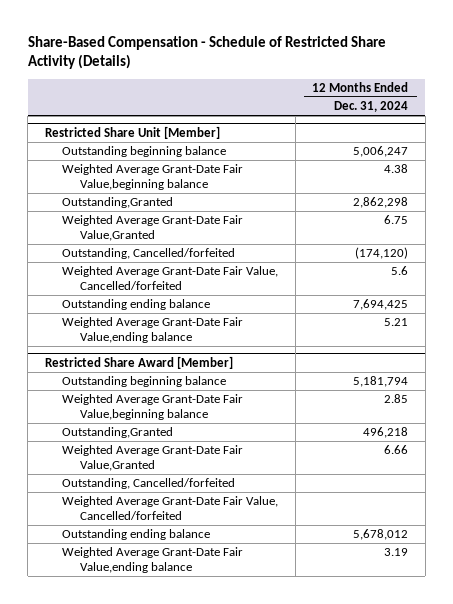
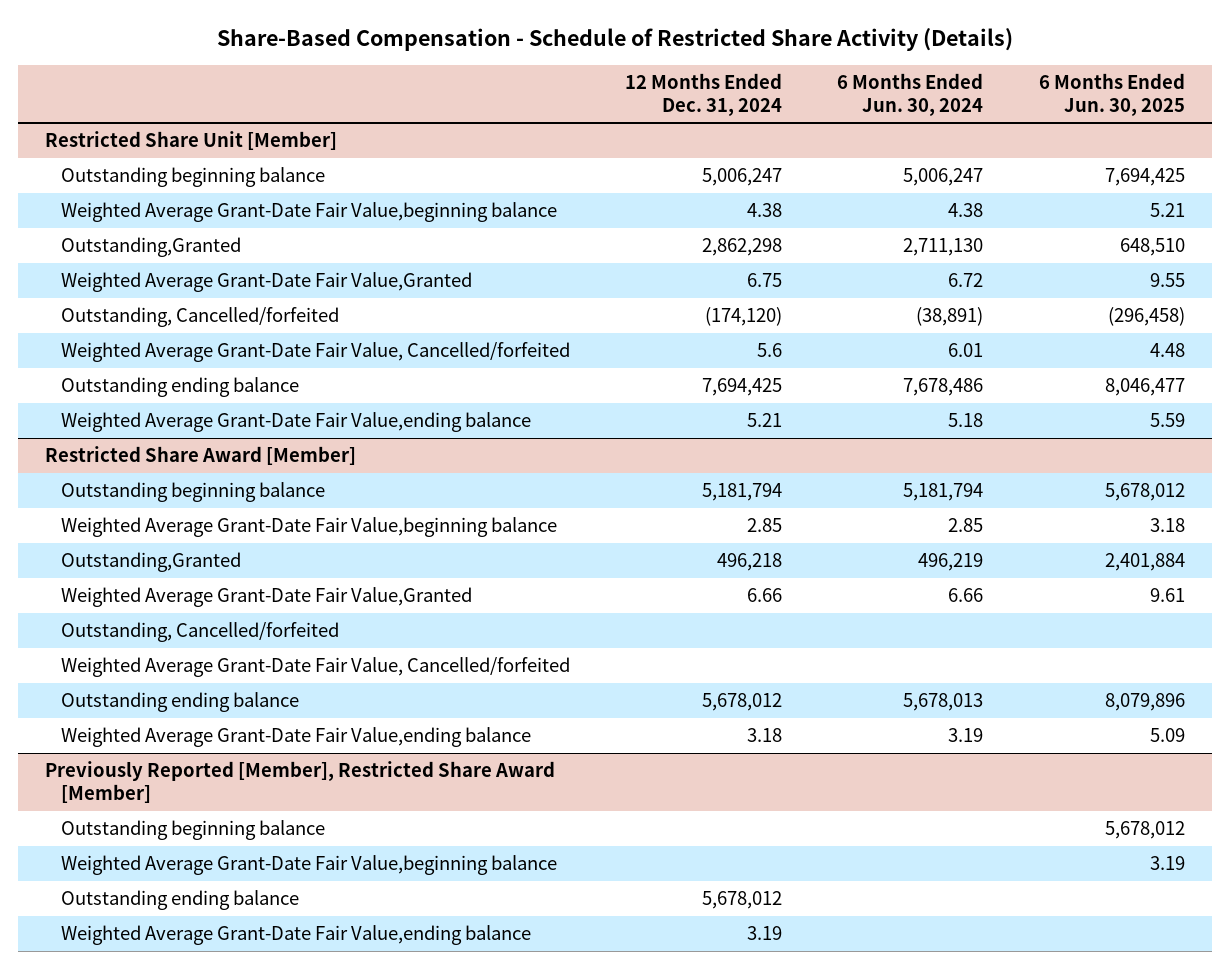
- | 12 Months Ended Dec. 31, 2024
+ | 12 Months Ended Dec. 31, 2024 | 6 Months Ended Jun. 30, 2024 | 6 Months Ended Jun. 30, 2025
@ Restricted Share Award [Member]
+ Weighted Average Grant-Date Fair Value,ending balance | 3.18 | 3.19 | 5.09
+ Previously Reported [Member], Restricted Share Award [Member]
+ Outstanding beginning balance | | | 5,678,012
+ Weighted Average Grant-Date Fair Value,beginning balance | | | 3.19
+ Outstanding ending balance | 5,678,012 | |

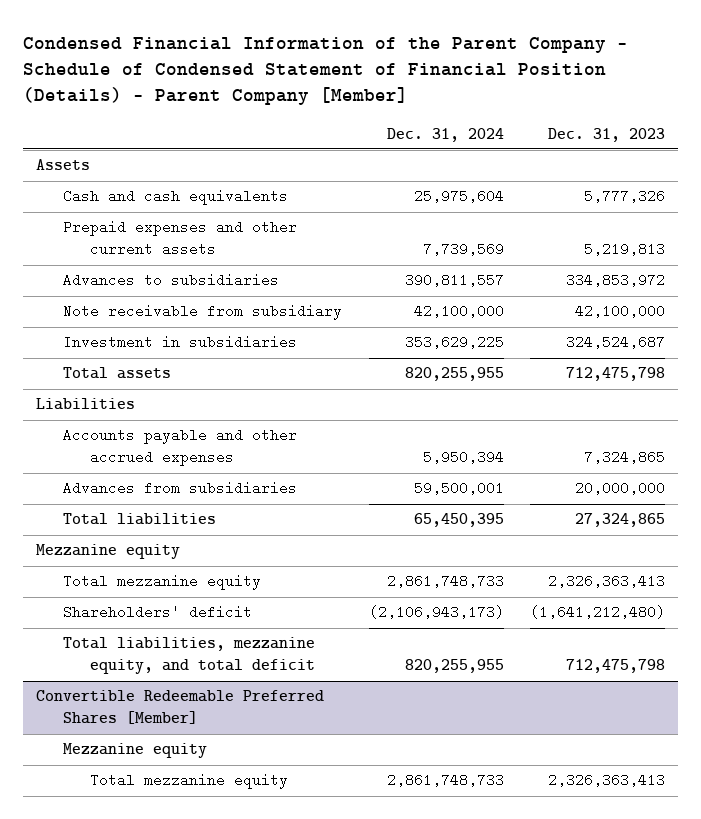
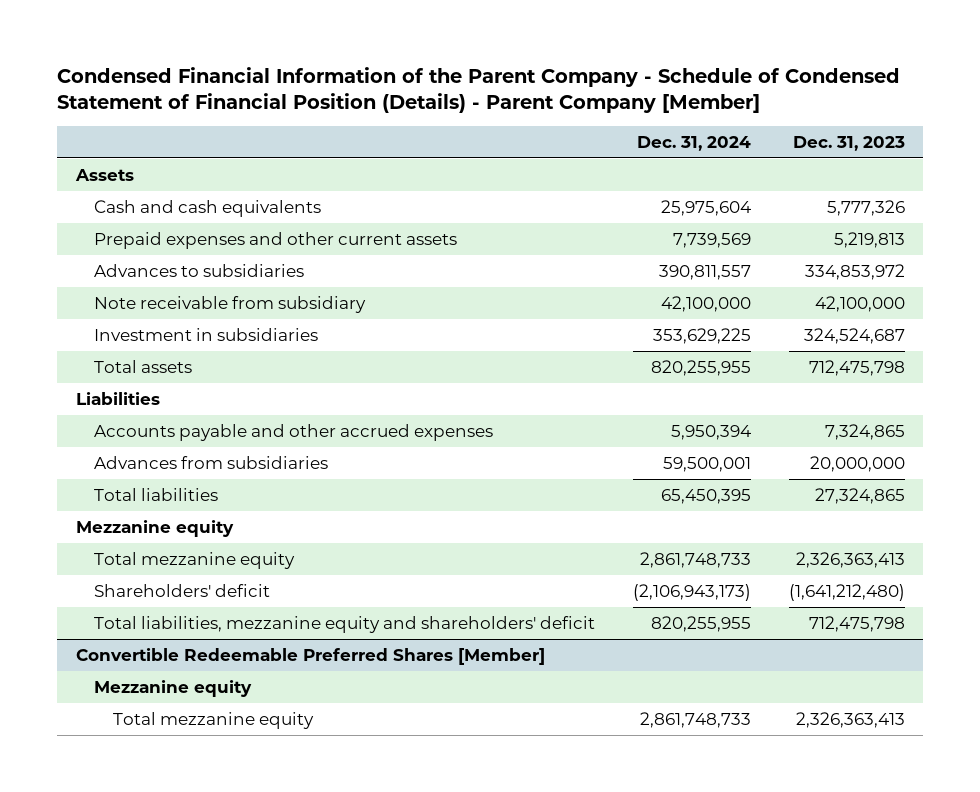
- Total liabilities, mezzanine equity, and total deficit | 820,255,955 | 712,475,798
+ Total liabilities, mezzanine equity and shareholders' deficit | 820,255,955 | 712,475,798

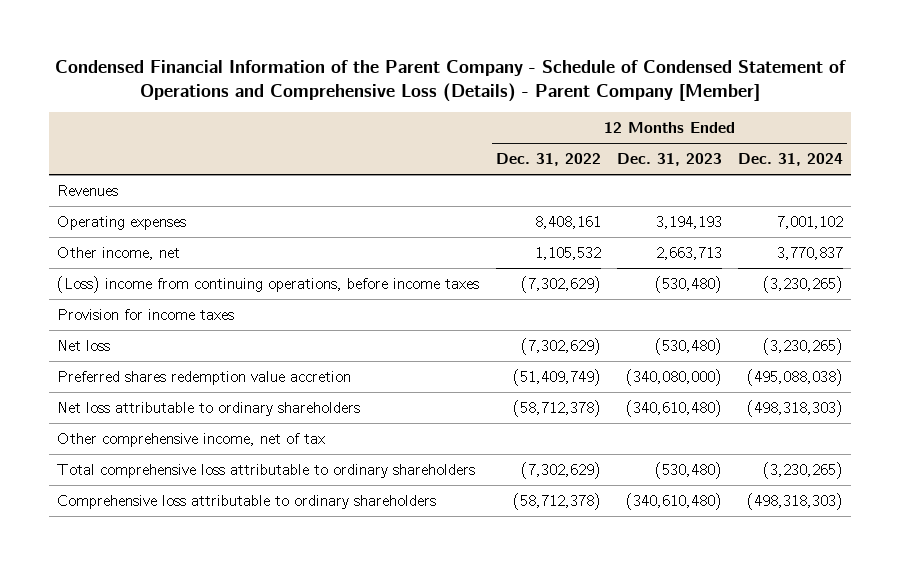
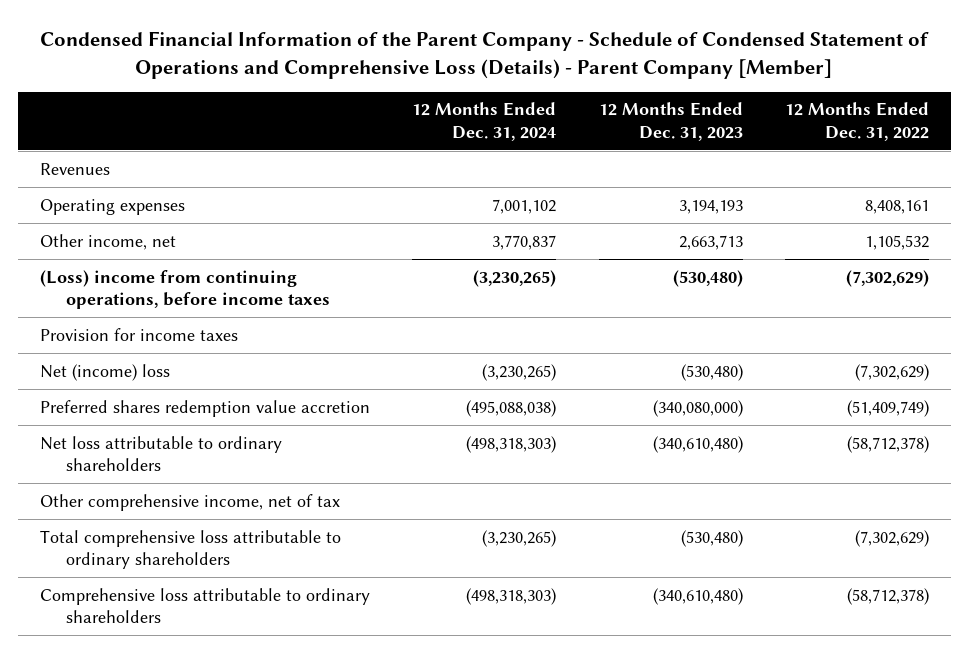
- | 12 Months Ended Dec. 31, 2022 | 12 Months Ended Dec. 31, 2023 | 12 Months Ended Dec. 31, 2024
+ | 12 Months Ended Dec. 31, 2024 | 12 Months Ended Dec. 31, 2023 | 12 Months Ended Dec. 31, 2022
- Net loss | (7,302,629) | (530,480) | (3,230,265)
+ Net (income) loss | (3,230,265) | (530,480) | (7,302,629)

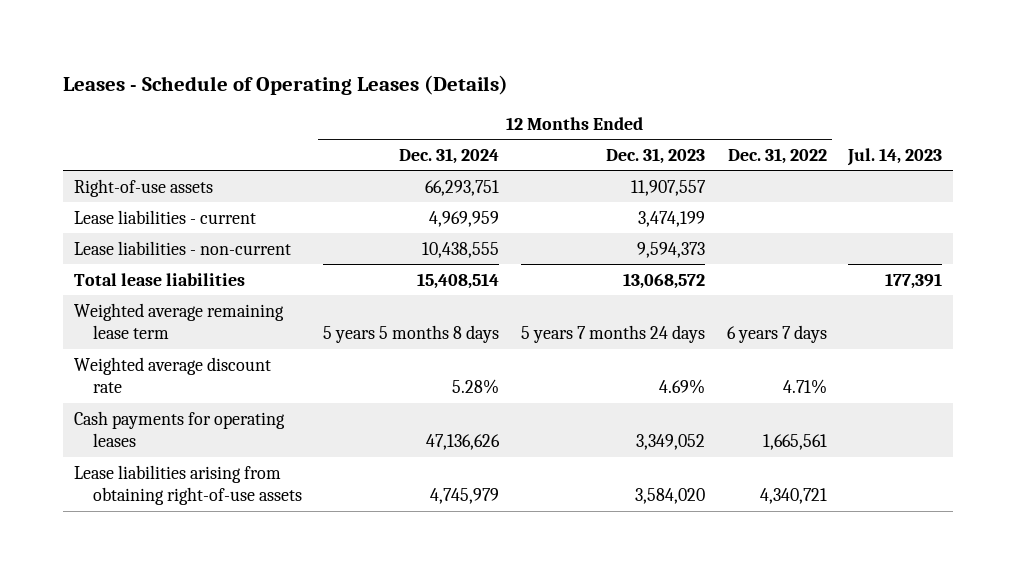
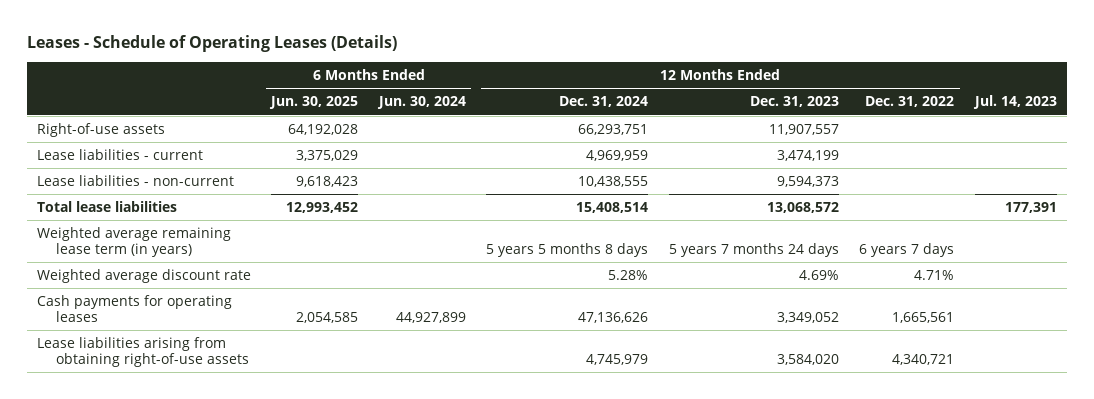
- | 12 Months Ended Dec. 31, 2024 | 12 Months Ended Dec. 31, 2023 | 12 Months Ended Dec. 31, 2022 | Jul. 14, 2023
+ | 6 Months Ended Jun. 30, 2025 | 6 Months Ended Jun. 30, 2024 | 12 Months Ended Dec. 31, 2024 | 12 Months Ended Dec. 31, 2023 | 12 Months Ended Dec. 31, 2022 | Jul. 14, 2023
- Weighted average remaining lease term | 5 years 5 months 8 days | 5 years 7 months 24 days | 6 years 7 days |
+ Weighted average remaining lease term (in years) | | | 5 years 5 months 8 days | 5 years 7 months 24 days | 6 years 7 days |

